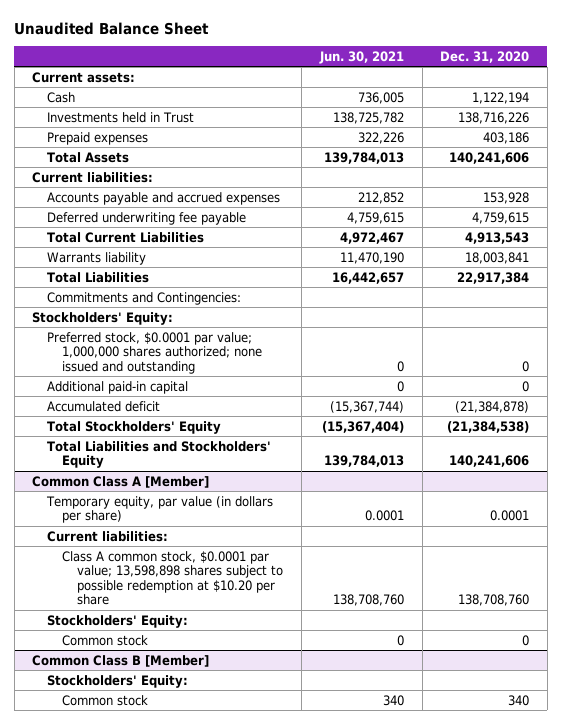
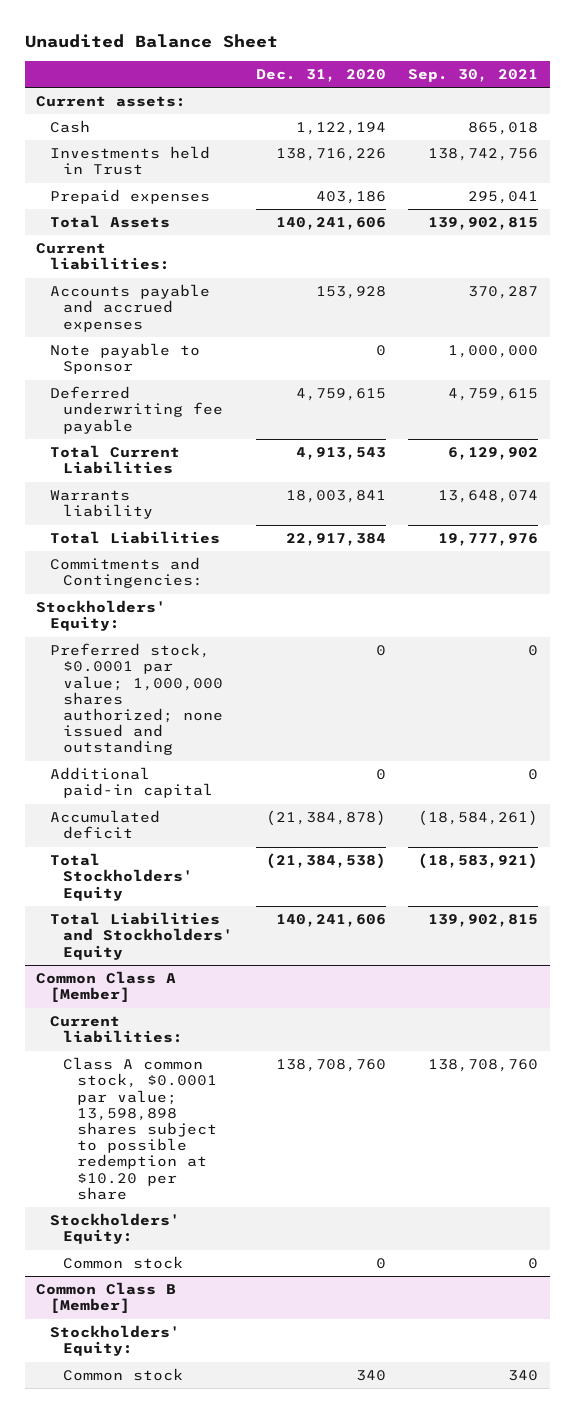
- | Jun. 30, 2021 | Dec. 31, 2020
+ | Dec. 31, 2020 | Sep. 30, 2021
+ Note payable to Sponsor | 0 | 1,000,000
@ Common Class A [Member]
- Temporary equity, par value (in dollars per share) | 0.0001 | 0.0001

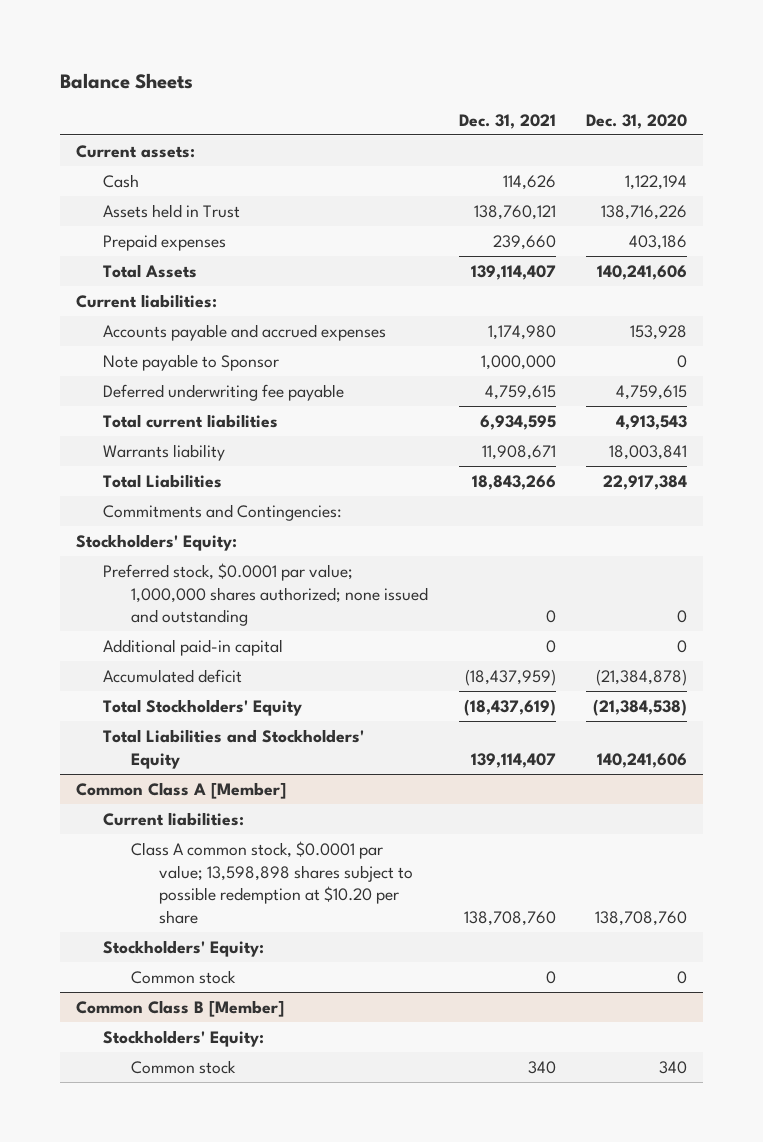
- Unaudited Balance Sheet
+ Balance Sheets
- | Dec. 31, 2020 | Sep. 30, 2021
+ | Dec. 31, 2021 | Dec. 31, 2020
- Investments held in Trust | 138,716,226 | 138,742,756
+ Assets held in Trust | 138,760,121 | 138,716,226
- Total Current Liabilities | 4,913,543 | 6,129,902
+ Total current liabilities | 6,934,595 | 4,913,543

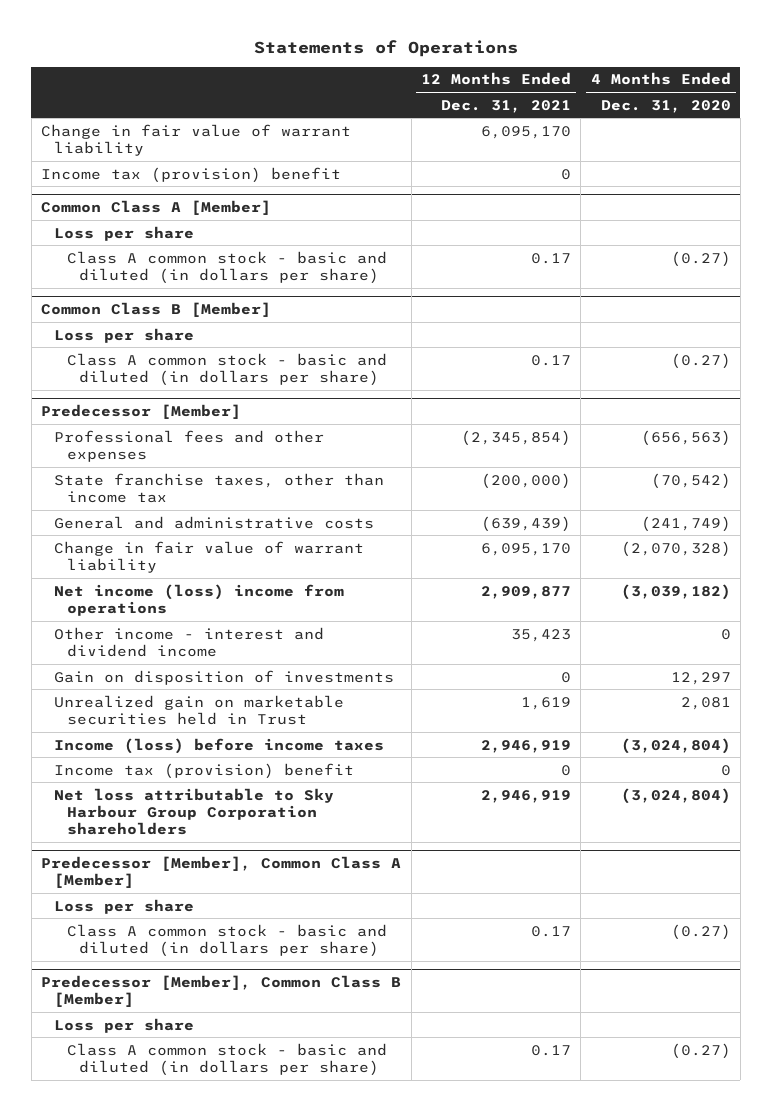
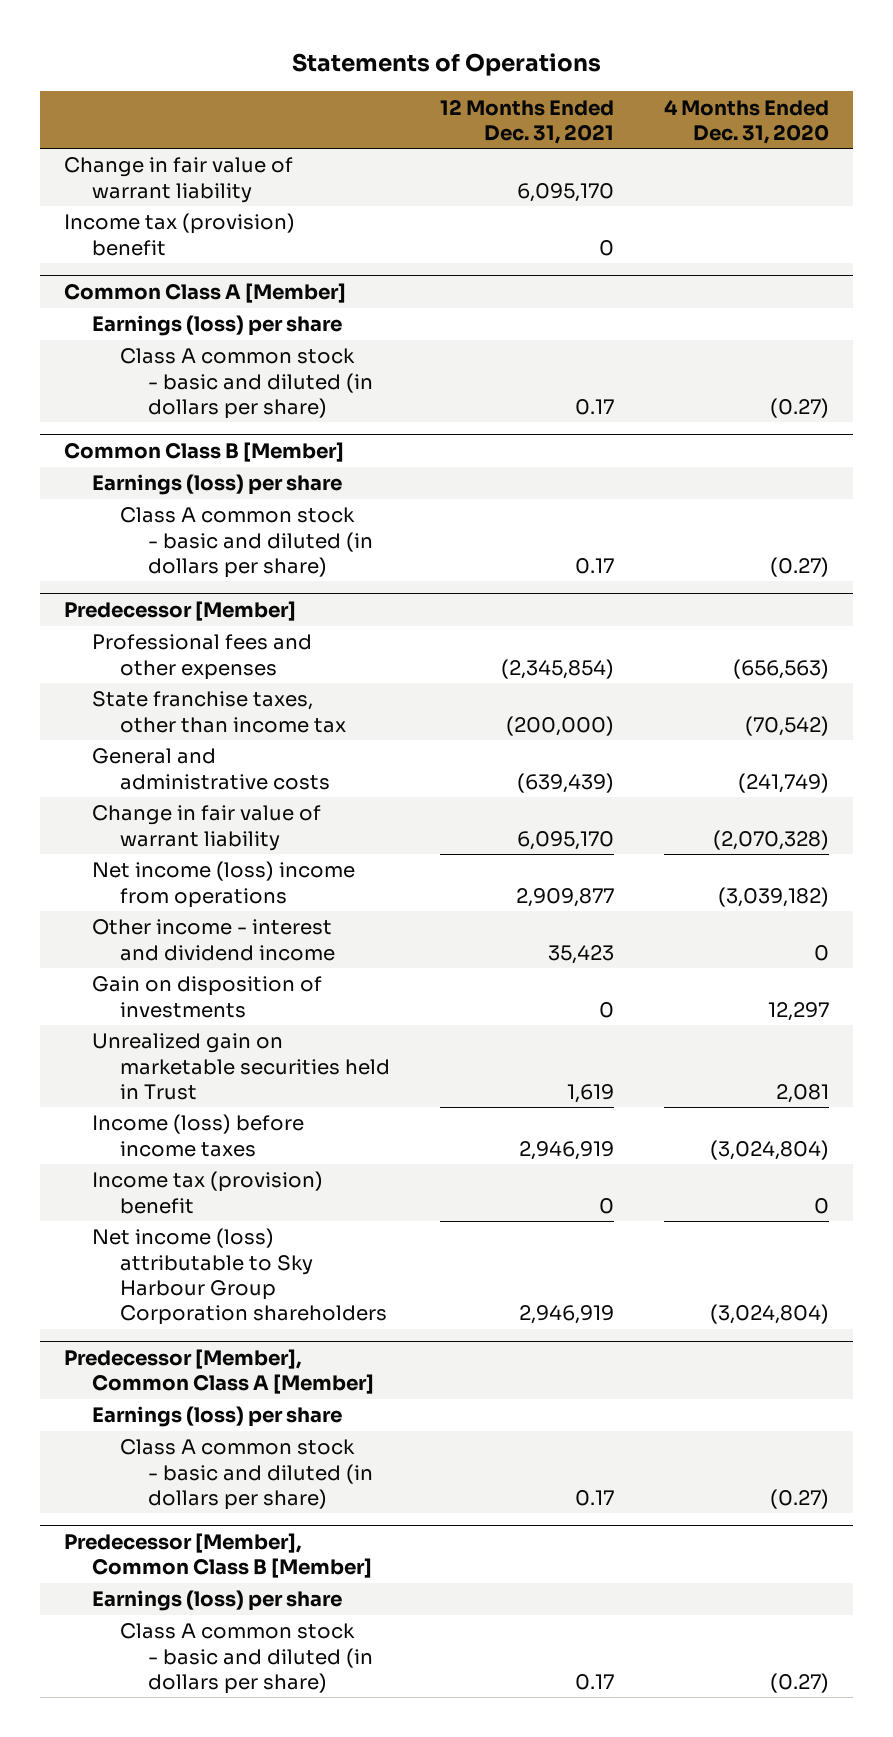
@ Common Class A [Member]
- Loss per share
+ Earnings (loss) per share
@ Common Class B [Member]
- Loss per share
+ Earnings (loss) per share
@ Predecessor [Member]
- Net loss attributable to Sky Harbour Group Corporation shareholders | 2,946,919 | (3,024,804)
+ Net income (loss) attributable to Sky Harbour Group Corporation shareholders | 2,946,919 | (3,024,804)
@ Predecessor [Member], Common Class A [Member]
- Loss per share
+ Earnings (loss) per share
@ Predecessor [Member], Common Class B [Member]
- Loss per share
+ Earnings (loss) per share

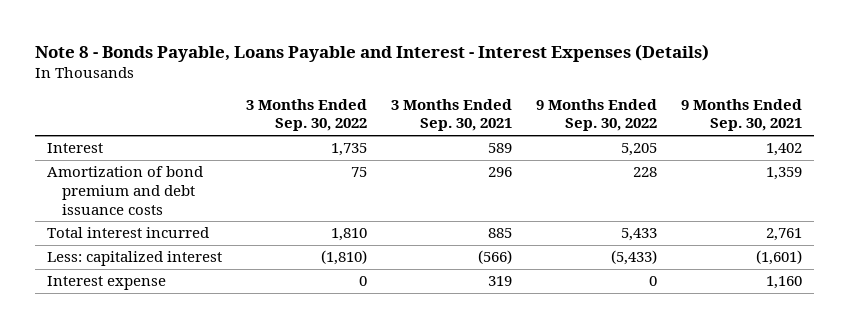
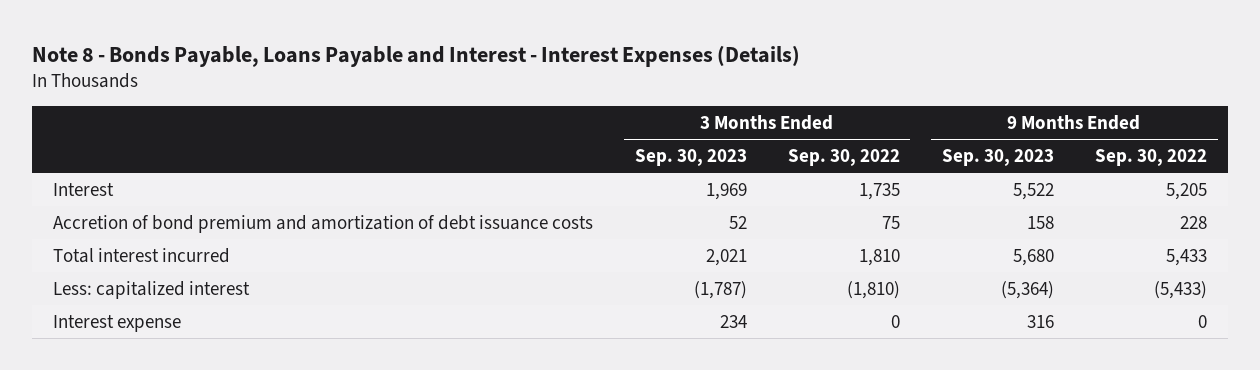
- | 3 Months Ended Sep. 30, 2022 | 3 Months Ended Sep. 30, 2021 | 9 Months Ended Sep. 30, 2022 | 9 Months Ended Sep. 30, 2021
+ | 3 Months Ended Sep. 30, 2023 | 3 Months Ended Sep. 30, 2022 | 9 Months Ended Sep. 30, 2023 | 9 Months Ended Sep. 30, 2022
- Amortization of bond premium and debt issuance costs | 75 | 296 | 228 | 1,359
+ Accretion of bond premium and amortization of debt issuance costs | 52 | 75 | 158 | 228

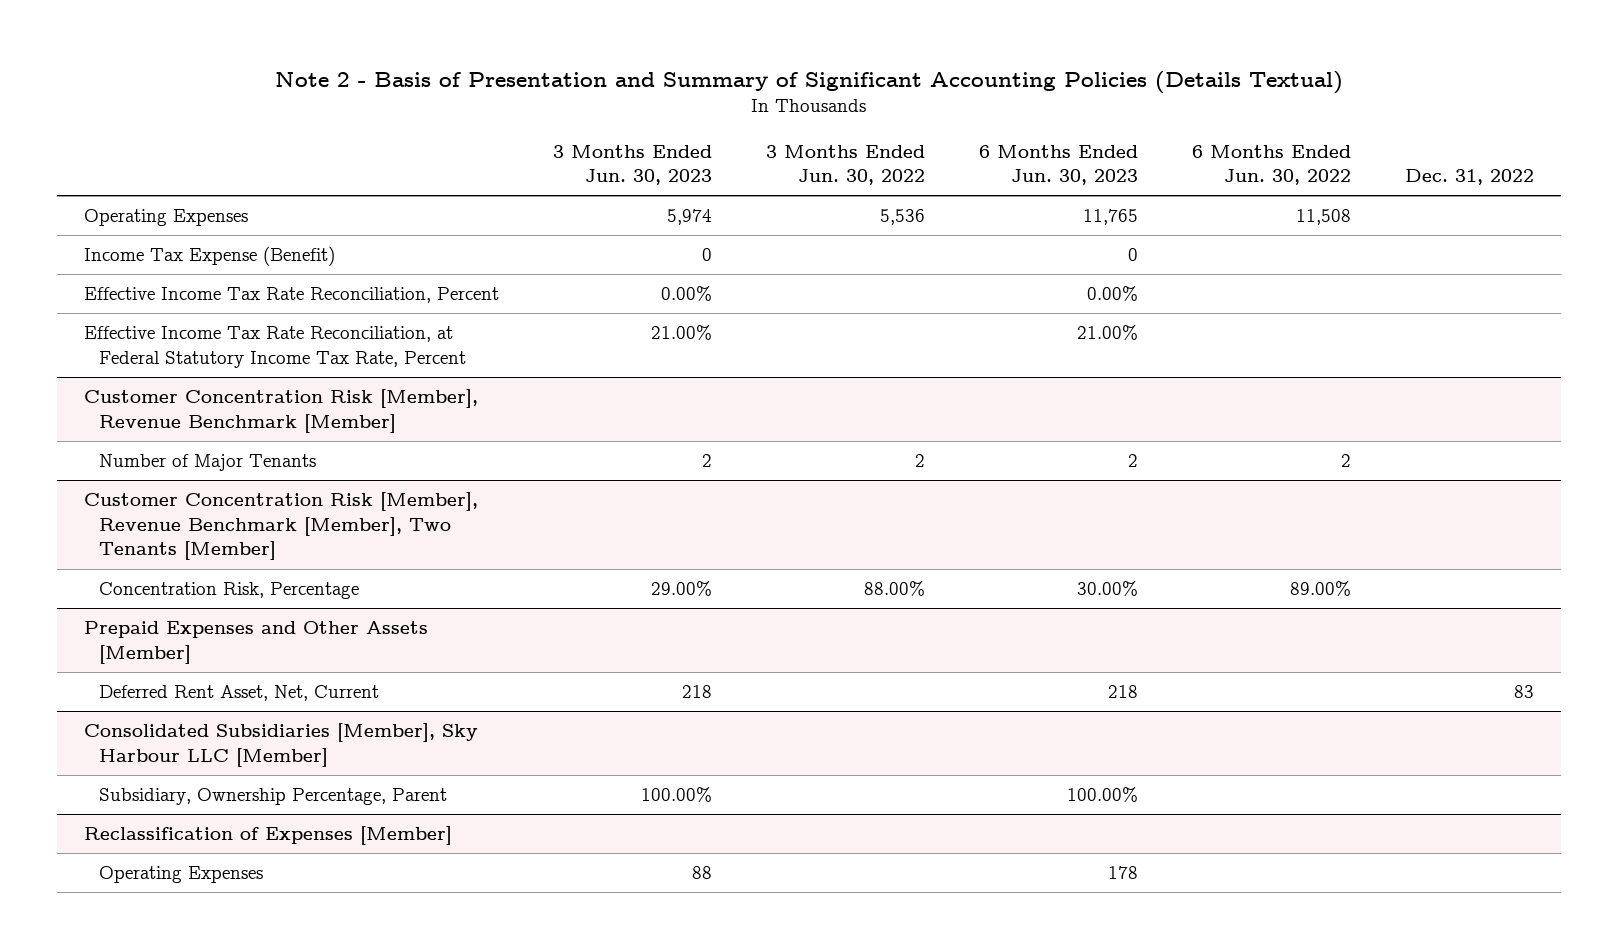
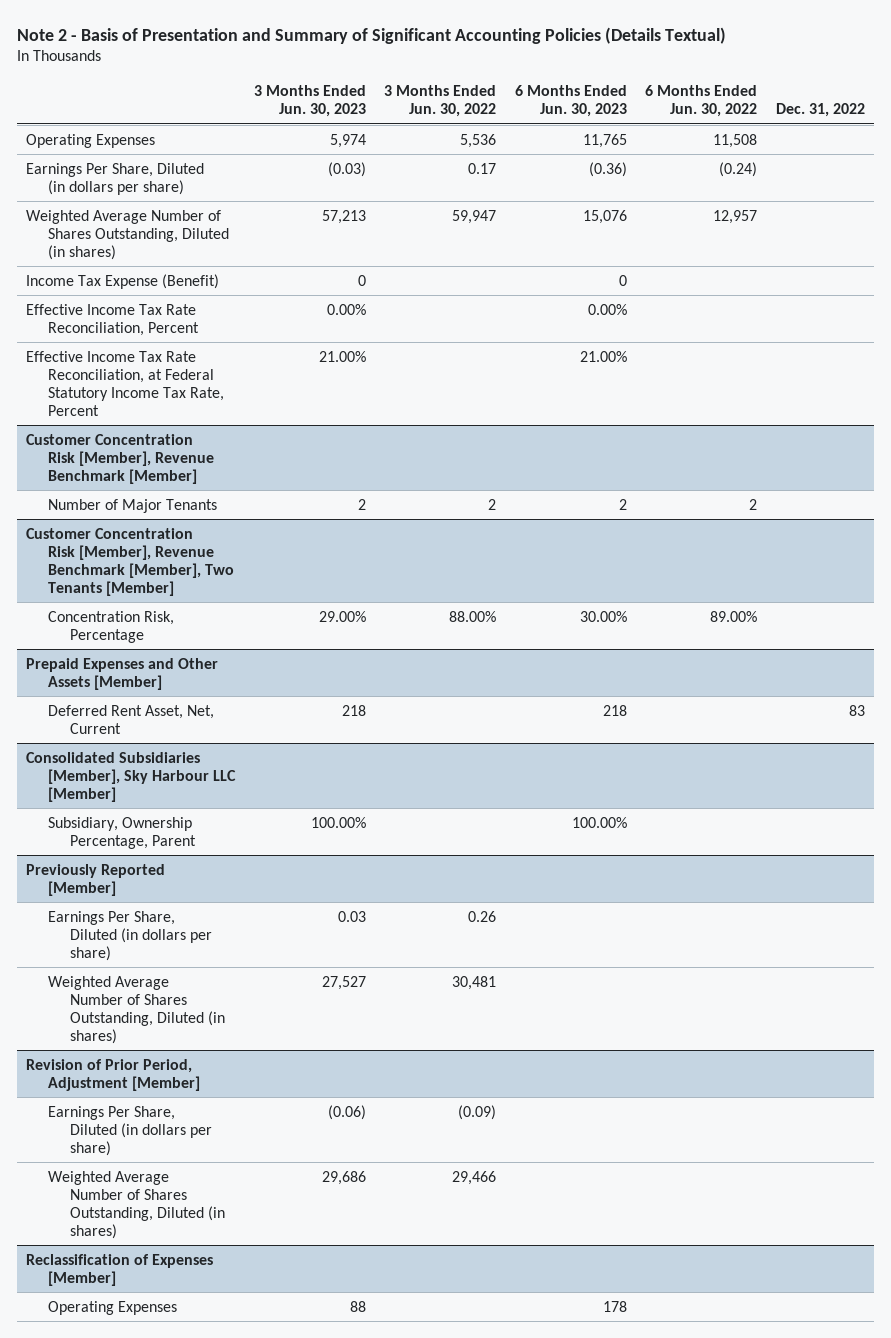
+ Earnings Per Share, Diluted (in dollars per share) | (0.03) | 0.17 | (0.36) | (0.24) |
+ Weighted Average Number of Shares Outstanding, Diluted (in shares) | 57,213 | 59,947 | 15,076 | 12,957 |
+ Previously Reported [Member]
+ Earnings Per Share, Diluted (in dollars per share) | 0.03 | 0.26 | | |
+ Weighted Average Number of Shares Outstanding, Diluted (in shares) | 27,527 | 30,481 | | |
+ Revision of Prior Period, Adjustment [Member]
+ Earnings Per Share, Diluted (in dollars per share) | (0.06) | (0.09) | | |
+ Weighted Average Number of Shares Outstanding, Diluted (in shares) | 29,686 | 29,466 | | |

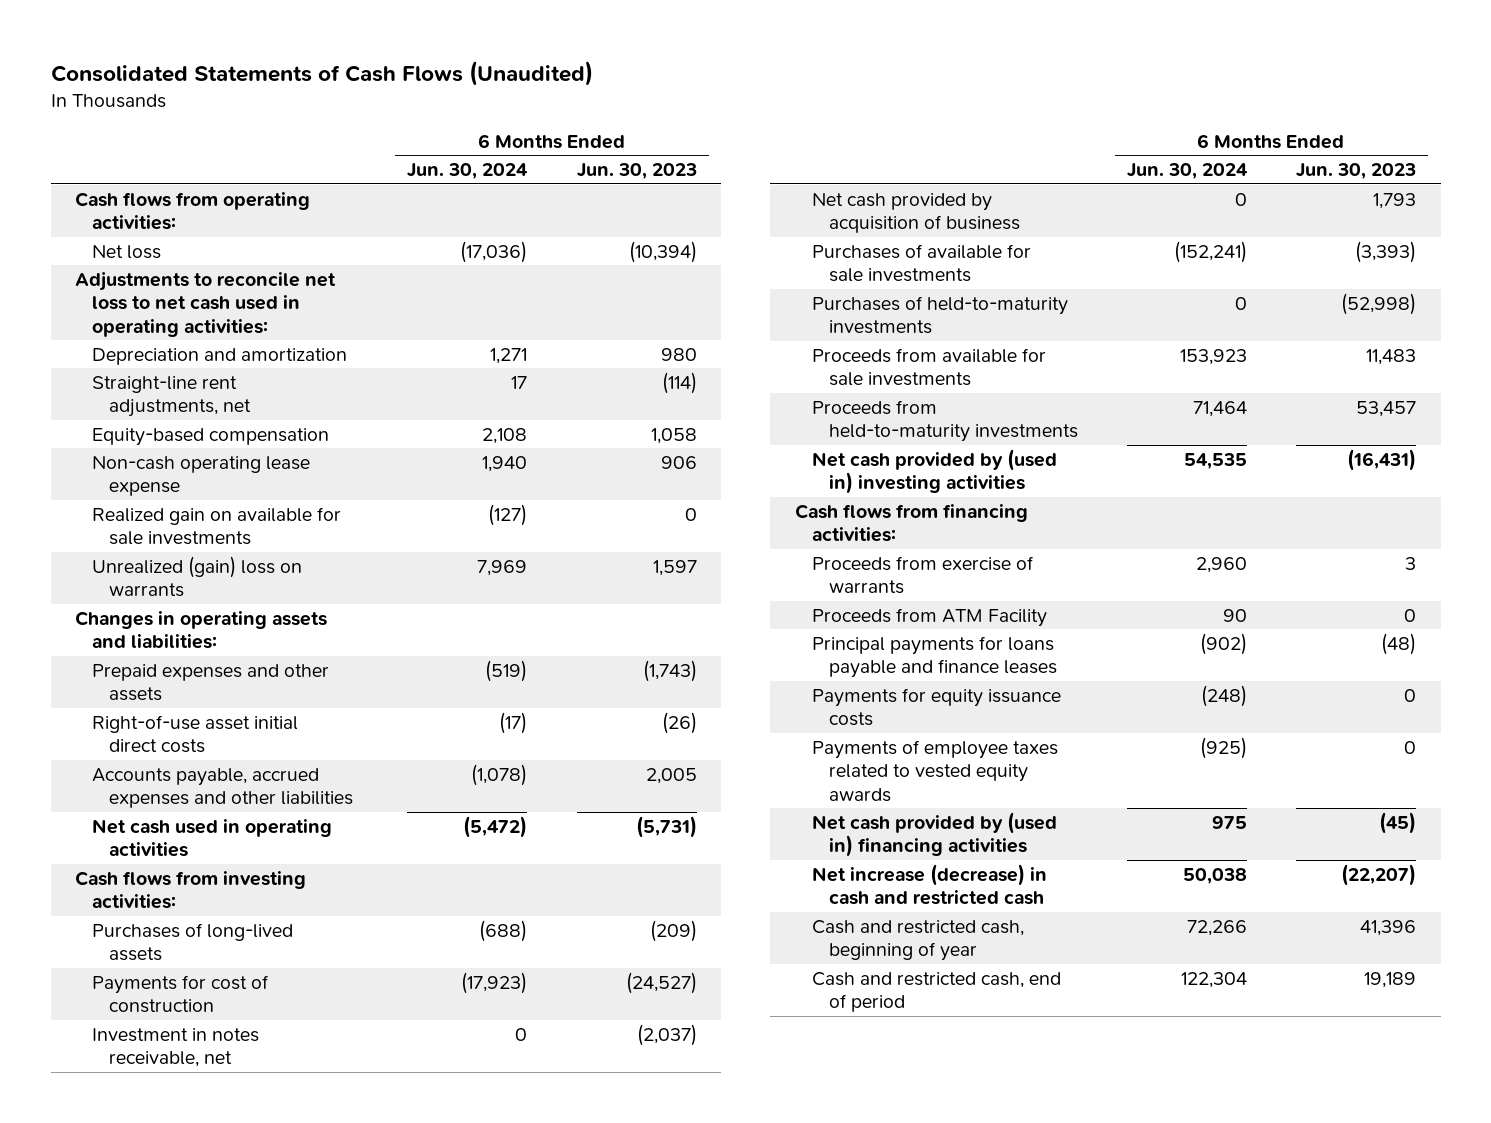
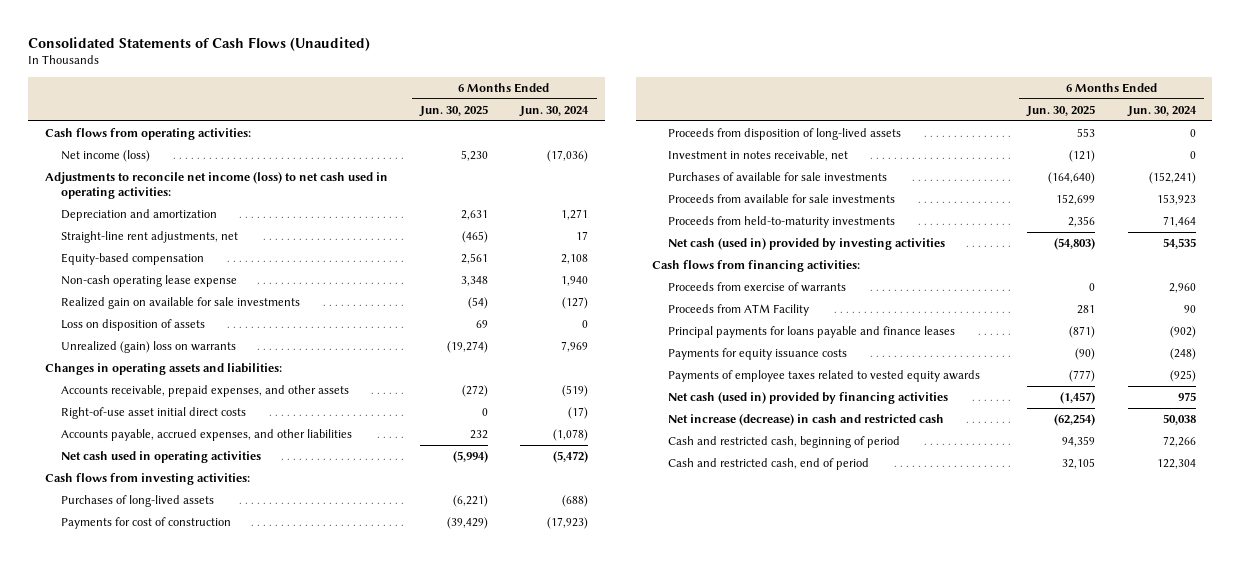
- | 6 Months Ended Jun. 30, 2024 | 6 Months Ended Jun. 30, 2023
+ | 6 Months Ended Jun. 30, 2025 | 6 Months Ended Jun. 30, 2024
- Net loss | (17,036) | (10,394)
- Adjustments to reconcile net loss to net cash used in operating activities:
+ Net income (loss) | 5,230 | (17,036)
+ Adjustments to reconcile net income (loss) to net cash used in operating activities:
+ Loss on disposition of assets | 69 | 0
- Prepaid expenses and other assets | (519) | (1,743)
+ Accounts receivable, prepaid expenses, and other assets | (272) | (519)
- Accounts payable, accrued expenses and other liabilities | (1,078) | 2,005
+ Accounts payable, accrued expenses, and other liabilities | 232 | (1,078)
+ Proceeds from disposition of long-lived assets | 553 | 0
- Net cash provided by acquisition of business | 0 | 1,793
- Purchases of held-to-maturity investments | 0 | (52,998)
- Net cash provided by (used in) investing activities | 54,535 | (16,431)
+ Net cash (used in) provided by investing activities | (54,803) | 54,535
- Net cash provided by (used in) financing activities | 975 | (45)
+ Net cash (used in) provided by financing activities | (1,457) | 975
- Cash and restricted cash, beginning of year | 72,266 | 41,396
+ Cash and restricted cash, beginning of period | 94,359 | 72,266

